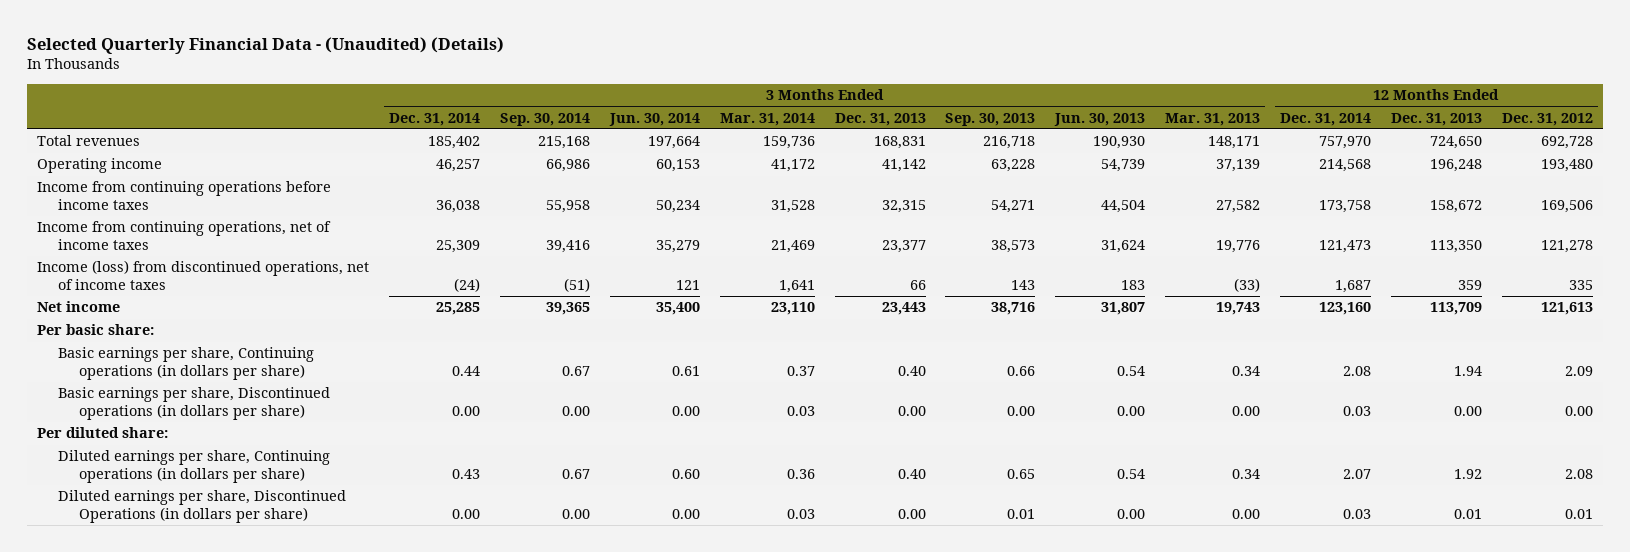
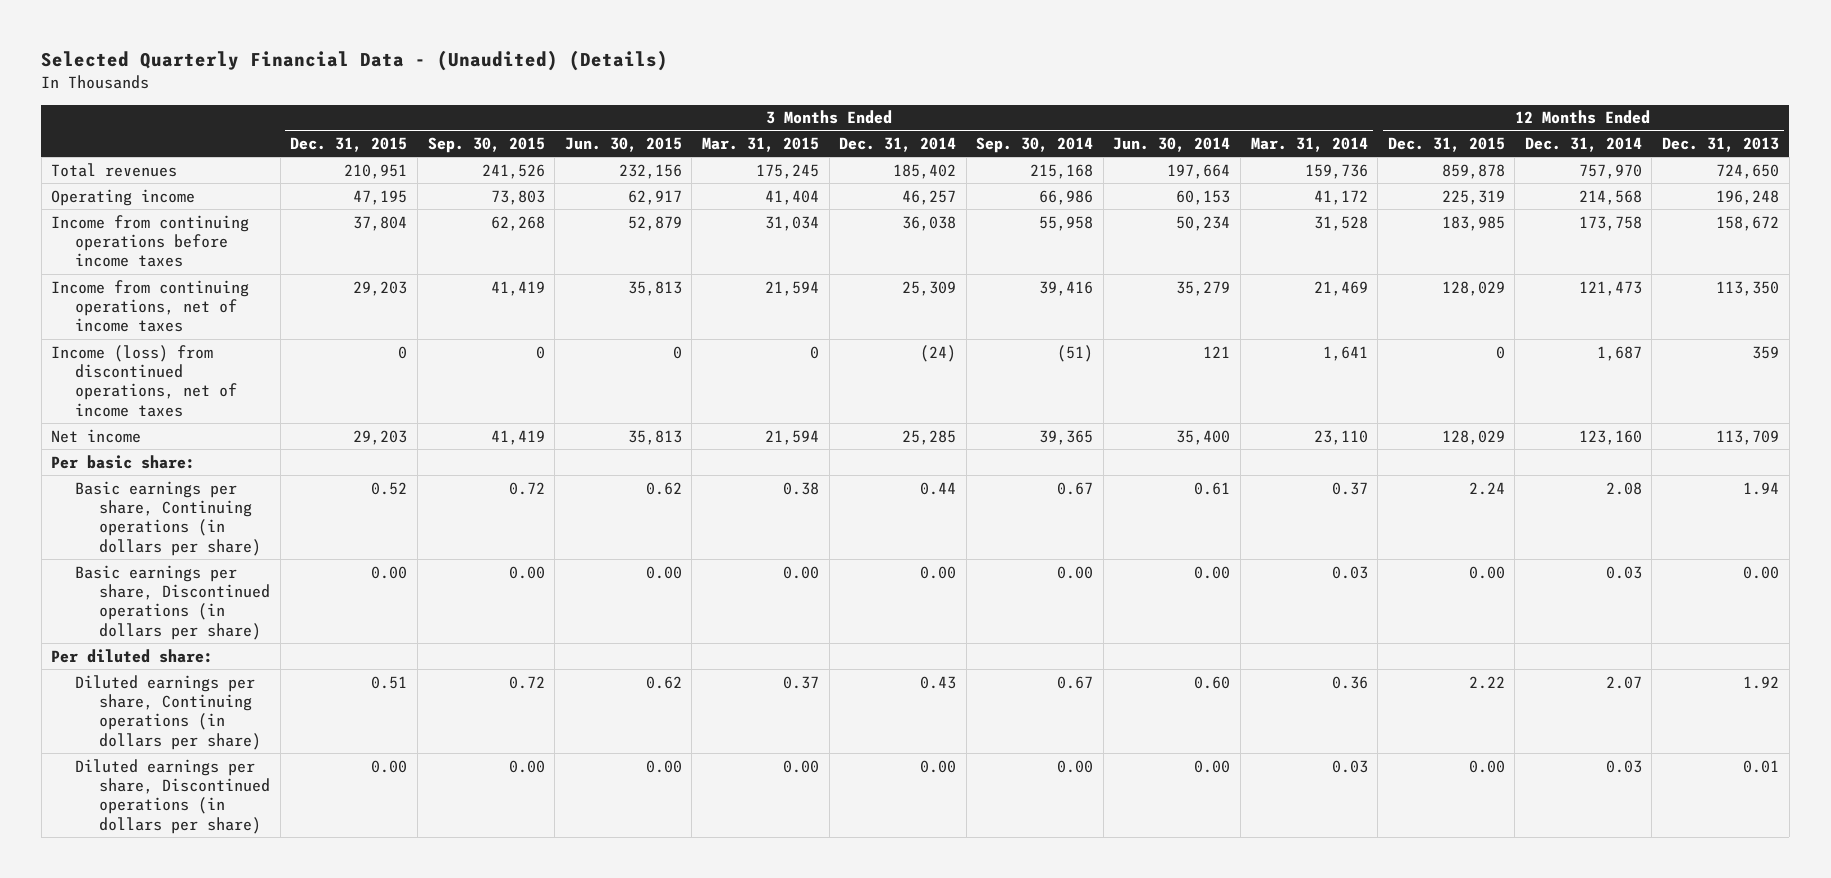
- | 3 Months Ended Dec. 31, 2014 | 3 Months Ended Sep. 30, 2014 | 3 Months Ended Jun. 30, 2014 | 3 Months Ended Mar. 31, 2014 | 3 Months Ended Dec. 31, 2013 | 3 Months Ended Sep. 30, 2013 | 3 Months Ended Jun. 30, 2013 | 3 Months Ended Mar. 31, 2013 | 12 Months Ended Dec. 31, 2014 | 12 Months Ended Dec. 31, 2013 | 12 Months Ended Dec. 31, 2012
+ | 3 Months Ended Dec. 31, 2015 | 3 Months Ended Sep. 30, 2015 | 3 Months Ended Jun. 30, 2015 | 3 Months Ended Mar. 31, 2015 | 3 Months Ended Dec. 31, 2014 | 3 Months Ended Sep. 30, 2014 | 3 Months Ended Jun. 30, 2014 | 3 Months Ended Mar. 31, 2014 | 12 Months Ended Dec. 31, 2015 | 12 Months Ended Dec. 31, 2014 | 12 Months Ended Dec. 31, 2013
- Diluted earnings per share, Discontinued Operations (in dollars per share) | 0.00 | 0.00 | 0.00 | 0.03 | 0.00 | 0.01 | 0.00 | 0.00 | 0.03 | 0.01 | 0.01
+ Diluted earnings per share, Discontinued operations (in dollars per share) | 0.00 | 0.00 | 0.00 | 0.00 | 0.00 | 0.00 | 0.00 | 0.03 | 0.00 | 0.03 | 0.01

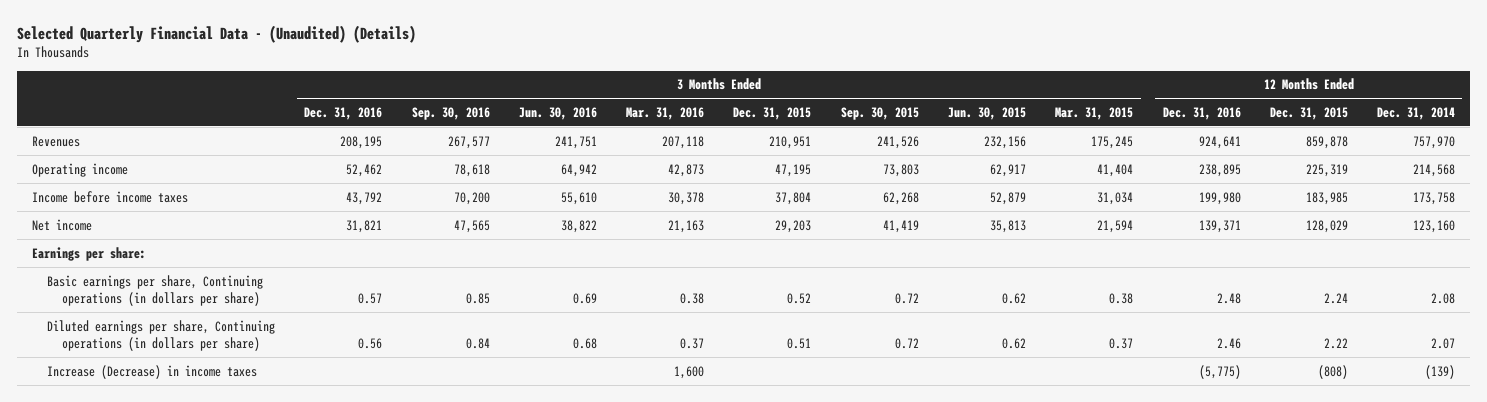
- | 3 Months Ended Dec. 31, 2015 | 3 Months Ended Sep. 30, 2015 | 3 Months Ended Jun. 30, 2015 | 3 Months Ended Mar. 31, 2015 | 3 Months Ended Dec. 31, 2014 | 3 Months Ended Sep. 30, 2014 | 3 Months Ended Jun. 30, 2014 | 3 Months Ended Mar. 31, 2014 | 12 Months Ended Dec. 31, 2015 | 12 Months Ended Dec. 31, 2014 | 12 Months Ended Dec. 31, 2013
+ | 3 Months Ended Dec. 31, 2016 | 3 Months Ended Sep. 30, 2016 | 3 Months Ended Jun. 30, 2016 | 3 Months Ended Mar. 31, 2016 | 3 Months Ended Dec. 31, 2015 | 3 Months Ended Sep. 30, 2015 | 3 Months Ended Jun. 30, 2015 | 3 Months Ended Mar. 31, 2015 | 12 Months Ended Dec. 31, 2016 | 12 Months Ended Dec. 31, 2015 | 12 Months Ended Dec. 31, 2014
- Total revenues | 210,951 | 241,526 | 232,156 | 175,245 | 185,402 | 215,168 | 197,664 | 159,736 | 859,878 | 757,970 | 724,650
+ Revenues | 208,195 | 267,577 | 241,751 | 207,118 | 210,951 | 241,526 | 232,156 | 175,245 | 924,641 | 859,878 | 757,970
- Income from continuing operations before income taxes | 37,804 | 62,268 | 52,879 | 31,034 | 36,038 | 55,958 | 50,234 | 31,528 | 183,985 | 173,758 | 158,672
- Income from continuing operations, net of income taxes | 29,203 | 41,419 | 35,813 | 21,594 | 25,309 | 39,416 | 35,279 | 21,469 | 128,029 | 121,473 | 113,350
- Income (loss) from discontinued operations, net of income taxes | 0 | 0 | 0 | 0 | (24) | (51) | 121 | 1,641 | 0 | 1,687 | 359
+ Income before income taxes | 43,792 | 70,200 | 55,610 | 30,378 | 37,804 | 62,268 | 52,879 | 31,034 | 199,980 | 183,985 | 173,758
- Per basic share:
+ Earnings per share:
- Basic earnings per share, Discontinued operations (in dollars per share) | 0.00 | 0.00 | 0.00 | 0.00 | 0.00 | 0.00 | 0.00 | 0.03 | 0.00 | 0.03 | 0.00
- Per diluted share:
- Diluted earnings per share, Discontinued operations (in dollars per share) | 0.00 | 0.00 | 0.00 | 0.00 | 0.00 | 0.00 | 0.00 | 0.03 | 0.00 | 0.03 | 0.01
+ Increase (Decrease) in income taxes | | | | 1,600 | | | | | (5,775) | (808) | (139)

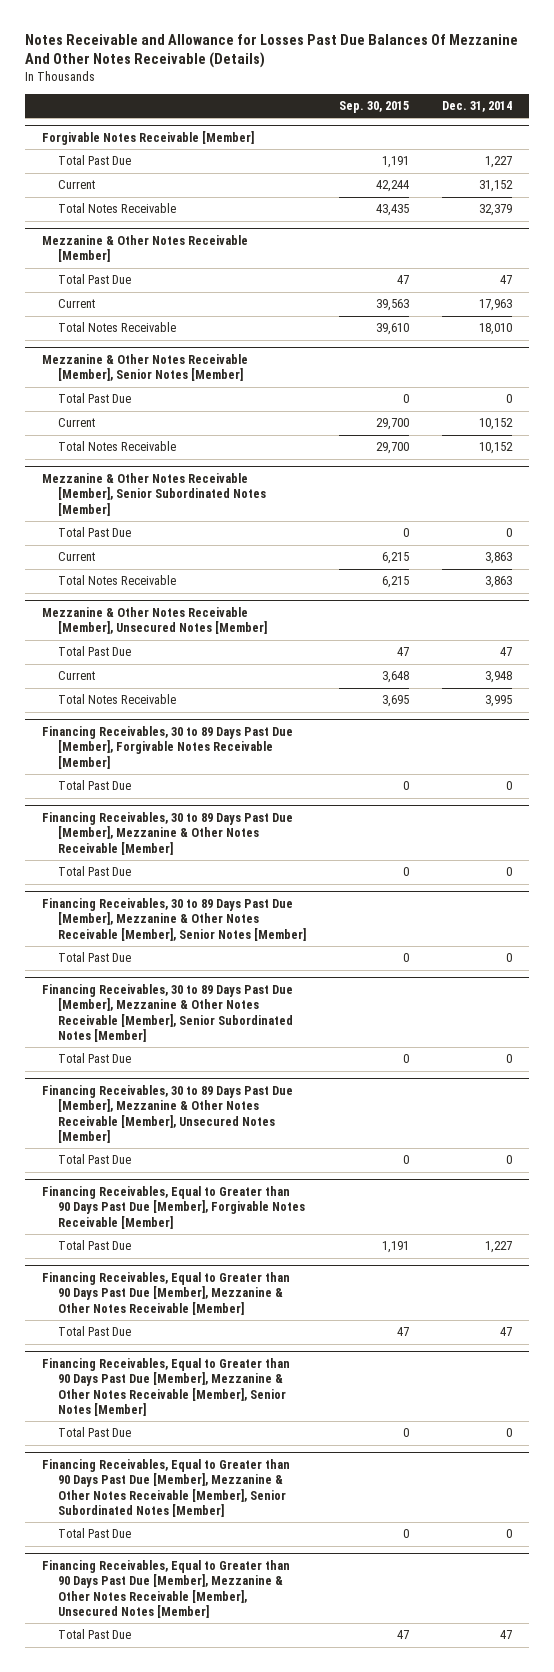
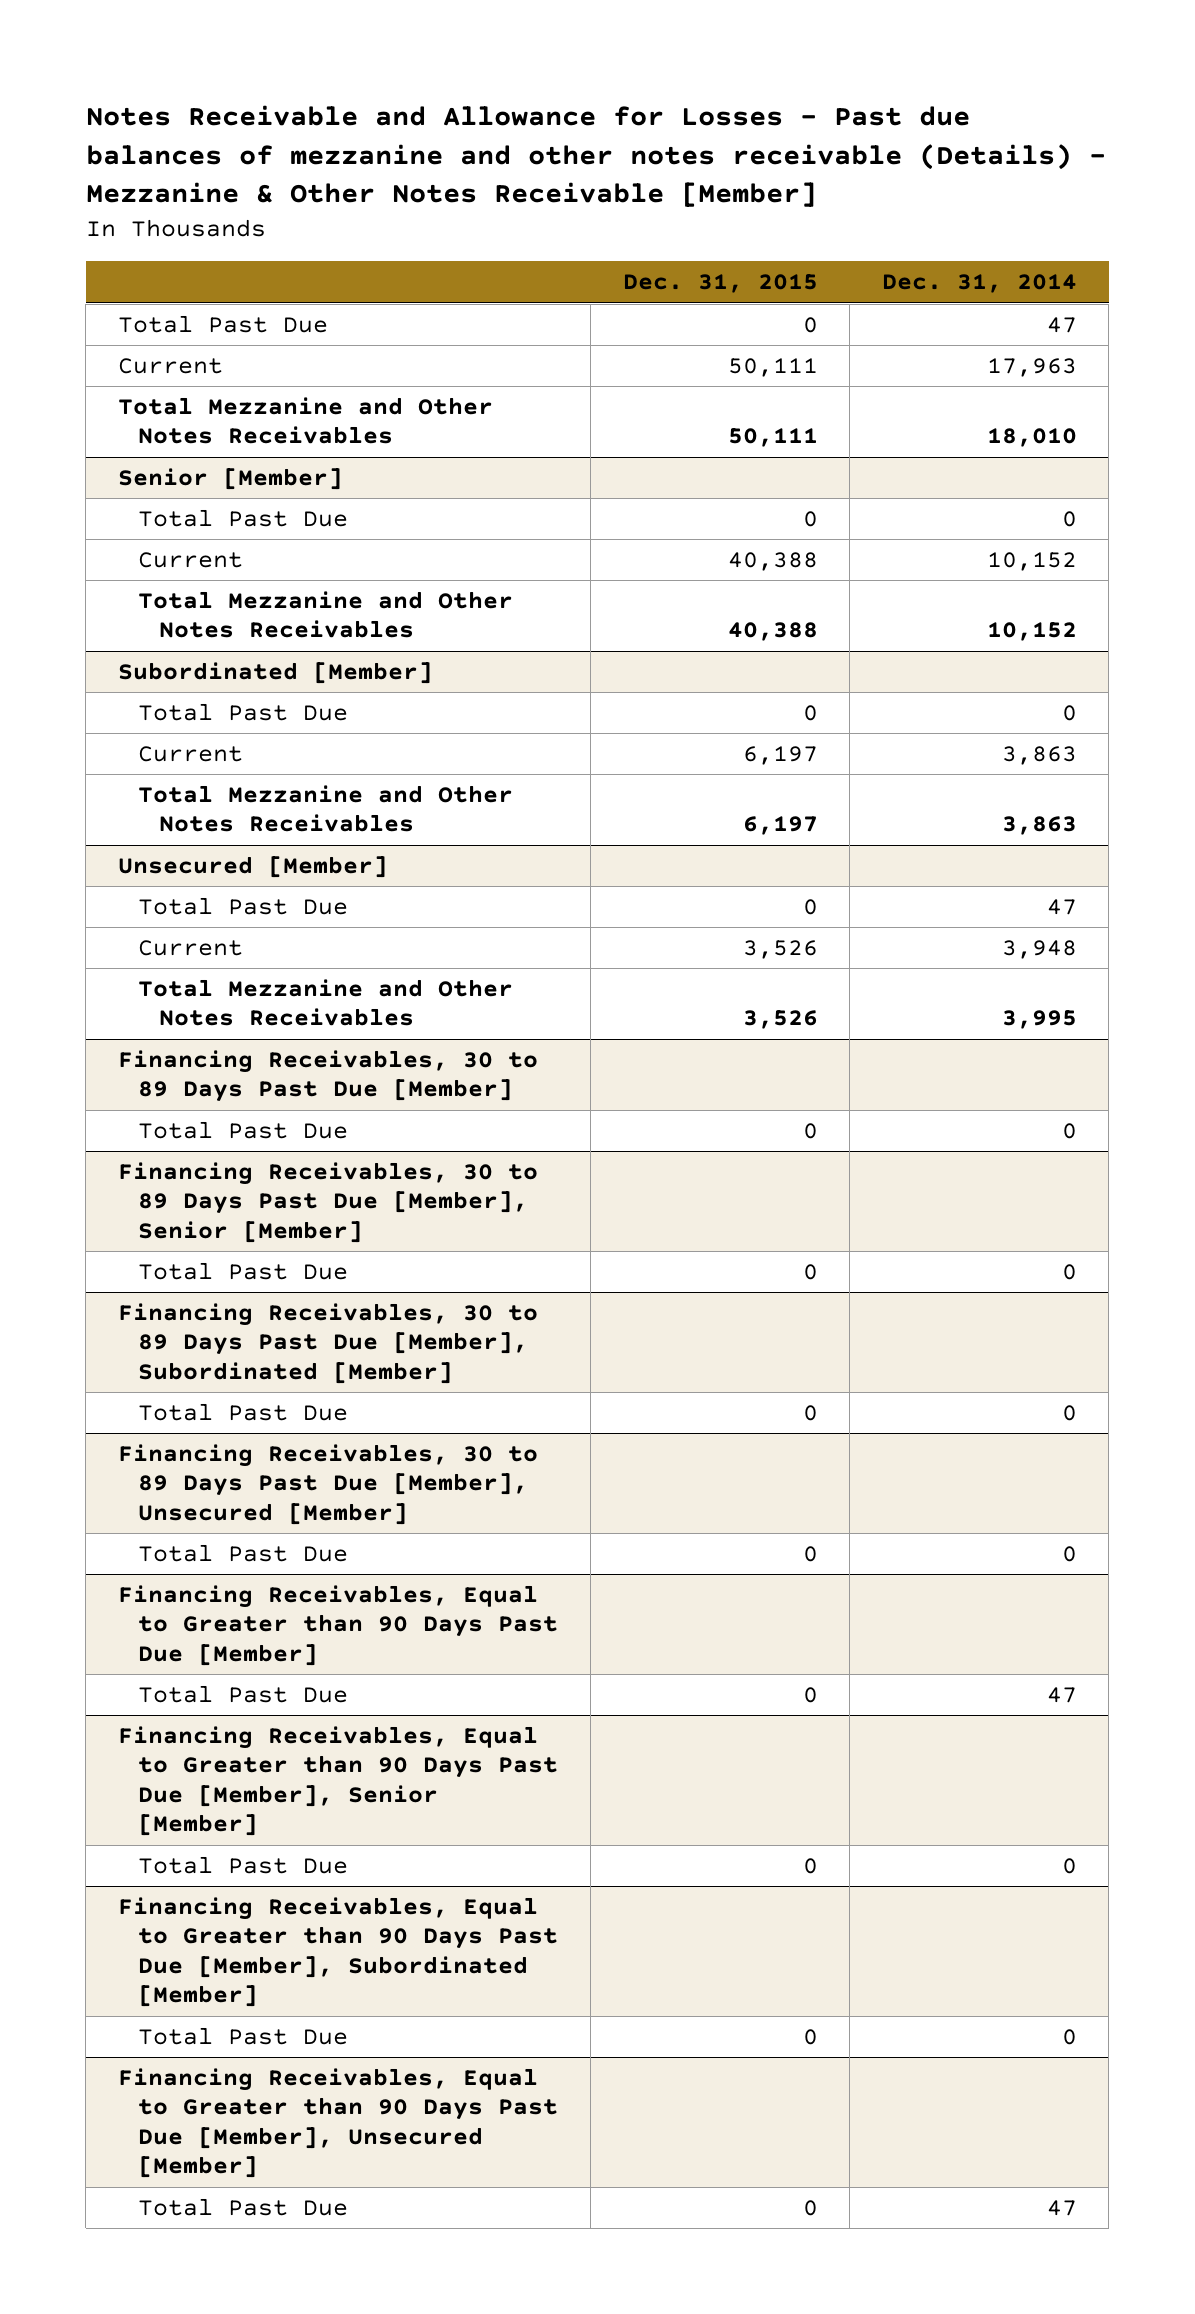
- Notes Receivable and Allowance for Losses Past Due Balances Of Mezzanine And Other Notes Receivable (Details)
+ Notes Receivable and Allowance for Losses - Past due balances of mezzanine and other notes receivable (Details) - Mezzanine & Other Notes Receivable [Member]
- | Sep. 30, 2015 | Dec. 31, 2014
+ | Dec. 31, 2015 | Dec. 31, 2014
- Forgivable Notes Receivable [Member]
- Total Past Due | 1,191 | 1,227
- Current | 42,244 | 31,152
- Total Notes Receivable | 43,435 | 32,379
- Mezzanine & Other Notes Receivable [Member]
- Total Notes Receivable | 39,610 | 18,010
- Mezzanine & Other Notes Receivable [Member], Senior Notes [Member]
+ Total Mezzanine and Other Notes Receivables | 50,111 | 18,010
+ Senior [Member]
- Total Notes Receivable | 29,700 | 10,152
- Mezzanine & Other Notes Receivable [Member], Senior Subordinated Notes [Member]
+ Total Mezzanine and Other Notes Receivables | 40,388 | 10,152
+ Subordinated [Member]
- Total Notes Receivable | 6,215 | 3,863
- Mezzanine & Other Notes Receivable [Member], Unsecured Notes [Member]
+ Total Mezzanine and Other Notes Receivables | 6,197 | 3,863
+ Unsecured [Member]
- Total Notes Receivable | 3,695 | 3,995
- Financing Receivables, 30 to 89 Days Past Due [Member], Forgivable Notes Receivable [Member]
- Total Past Due | 0 | 0
- Financing Receivables, 30 to 89 Days Past Due [Member], Mezzanine & Other Notes Receivable [Member]
+ Total Mezzanine and Other Notes Receivables | 3,526 | 3,995
+ Financing Receivables, 30 to 89 Days Past Due [Member]
- Financing Receivables, 30 to 89 Days Past Due [Member], Mezzanine & Other Notes Receivable [Member], Senior Notes [Member]
+ Financing Receivables, 30 to 89 Days Past Due [Member], Senior [Member]
- Financing Receivables, 30 to 89 Days Past Due [Member], Mezzanine & Other Notes Receivable [Member], Senior Subordinated Notes [Member]
+ Financing Receivables, 30 to 89 Days Past Due [Member], Subordinated [Member]
- Financing Receivables, 30 to 89 Days Past Due [Member], Mezzanine & Other Notes Receivable [Member], Unsecured Notes [Member]
+ Financing Receivables, 30 to 89 Days Past Due [Member], Unsecured [Member]
- Financing Receivables, Equal to Greater than 90 Days Past Due [Member], Forgivable Notes Receivable [Member]
- Total Past Due | 1,191 | 1,227
- Financing Receivables, Equal to Greater than 90 Days Past Due [Member], Mezzanine & Other Notes Receivable [Member]
+ Financing Receivables, Equal to Greater than 90 Days Past Due [Member]
- Financing Receivables, Equal to Greater than 90 Days Past Due [Member], Mezzanine & Other Notes Receivable [Member], Senior Notes [Member]
+ Financing Receivables, Equal to Greater than 90 Days Past Due [Member], Senior [Member]
- Financing Receivables, Equal to Greater than 90 Days Past Due [Member], Mezzanine & Other Notes Receivable [Member], Senior Subordinated Notes [Member]
+ Financing Receivables, Equal to Greater than 90 Days Past Due [Member], Subordinated [Member]
- Financing Receivables, Equal to Greater than 90 Days Past Due [Member], Mezzanine & Other Notes Receivable [Member], Unsecured Notes [Member]
+ Financing Receivables, Equal to Greater than 90 Days Past Due [Member], Unsecured [Member]

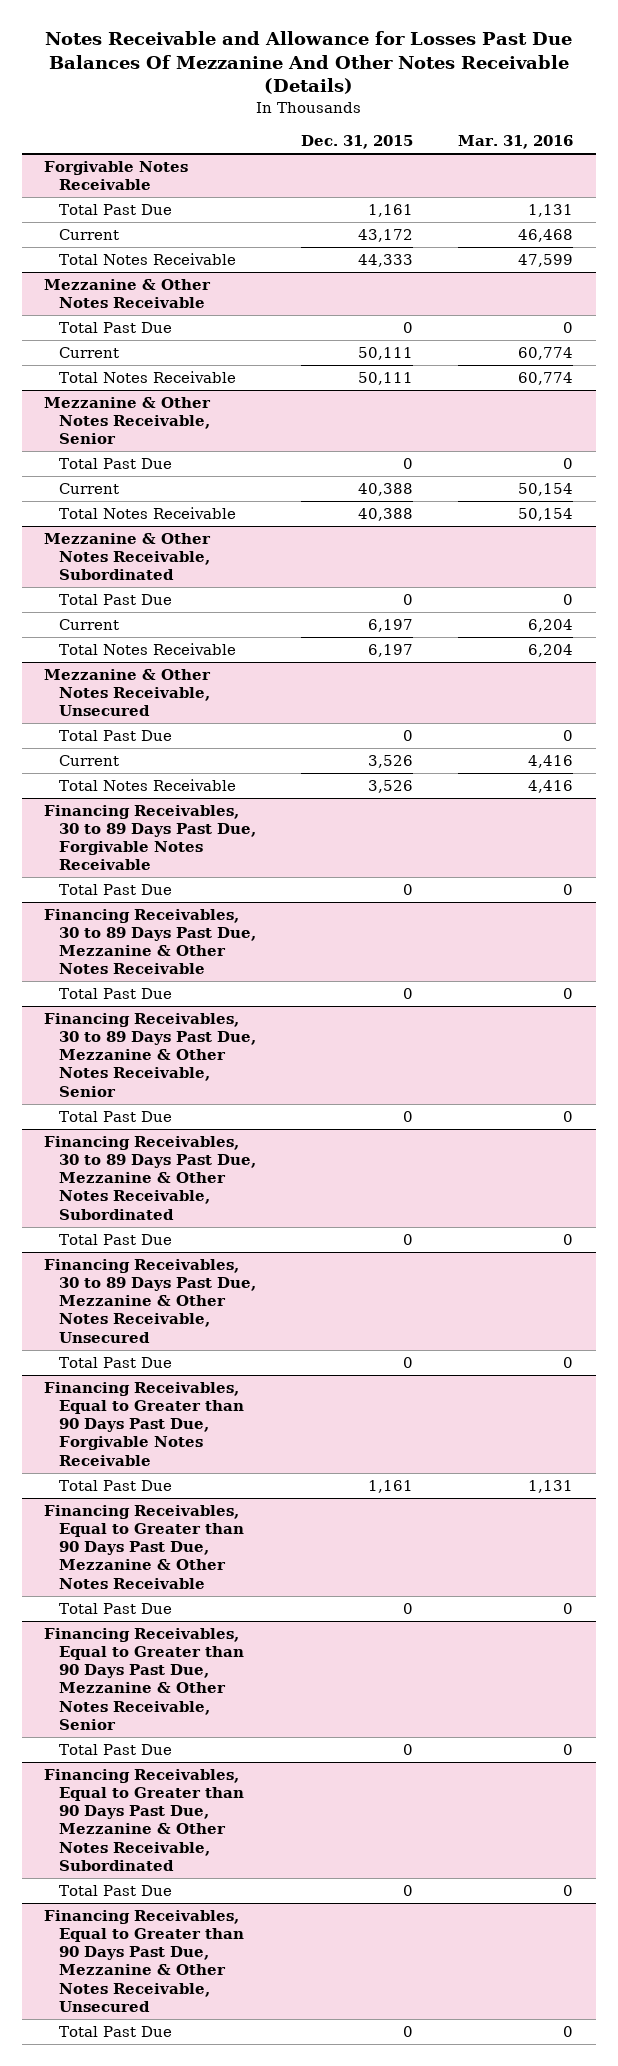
- Notes Receivable and Allowance for Losses - Past due balances of mezzanine and other notes receivable (Details) - Mezzanine & Other Notes Receivable [Member]
+ Notes Receivable and Allowance for Losses Past Due Balances Of Mezzanine And Other Notes Receivable (Details)
- | Dec. 31, 2015 | Dec. 31, 2014
+ | Dec. 31, 2015 | Mar. 31, 2016
+ Forgivable Notes Receivable
+ Total Past Due | 1,161 | 1,131
+ Current | 43,172 | 46,468
+ Total Notes Receivable | 44,333 | 47,599
+ Mezzanine & Other Notes Receivable
- Total Mezzanine and Other Notes Receivables | 50,111 | 18,010
- Senior [Member]
+ Total Notes Receivable | 50,111 | 60,774
+ Mezzanine & Other Notes Receivable, Senior
- Total Mezzanine and Other Notes Receivables | 40,388 | 10,152
- Subordinated [Member]
+ Total Notes Receivable | 40,388 | 50,154
+ Mezzanine & Other Notes Receivable, Subordinated
- Total Mezzanine and Other Notes Receivables | 6,197 | 3,863
- Unsecured [Member]
+ Total Notes Receivable | 6,197 | 6,204
+ Mezzanine & Other Notes Receivable, Unsecured
- Total Mezzanine and Other Notes Receivables | 3,526 | 3,995
- Financing Receivables, 30 to 89 Days Past Due [Member]
+ Total Notes Receivable | 3,526 | 4,416
+ Financing Receivables, 30 to 89 Days Past Due, Forgivable Notes Receivable
- Financing Receivables, 30 to 89 Days Past Due [Member], Senior [Member]
+ Financing Receivables, 30 to 89 Days Past Due, Mezzanine & Other Notes Receivable
- Financing Receivables, 30 to 89 Days Past Due [Member], Subordinated [Member]
+ Financing Receivables, 30 to 89 Days Past Due, Mezzanine & Other Notes Receivable, Senior
- Financing Receivables, 30 to 89 Days Past Due [Member], Unsecured [Member]
+ Financing Receivables, 30 to 89 Days Past Due, Mezzanine & Other Notes Receivable, Subordinated
- Financing Receivables, Equal to Greater than 90 Days Past Due [Member]
+ Financing Receivables, 30 to 89 Days Past Due, Mezzanine & Other Notes Receivable, Unsecured
- Financing Receivables, Equal to Greater than 90 Days Past Due [Member], Senior [Member]
+ Financing Receivables, Equal to Greater than 90 Days Past Due, Forgivable Notes Receivable
+ Total Past Due | 1,161 | 1,131
+ Financing Receivables, Equal to Greater than 90 Days Past Due, Mezzanine & Other Notes Receivable
- Financing Receivables, Equal to Greater than 90 Days Past Due [Member], Subordinated [Member]
+ Financing Receivables, Equal to Greater than 90 Days Past Due, Mezzanine & Other Notes Receivable, Senior
- Financing Receivables, Equal to Greater than 90 Days Past Due [Member], Unsecured [Member]
+ Financing Receivables, Equal to Greater than 90 Days Past Due, Mezzanine & Other Notes Receivable, Subordinated
+ Financing Receivables, Equal to Greater than 90 Days Past Due, Mezzanine & Other Notes Receivable, Unsecured
+ Total Past Due | 0 | 0

